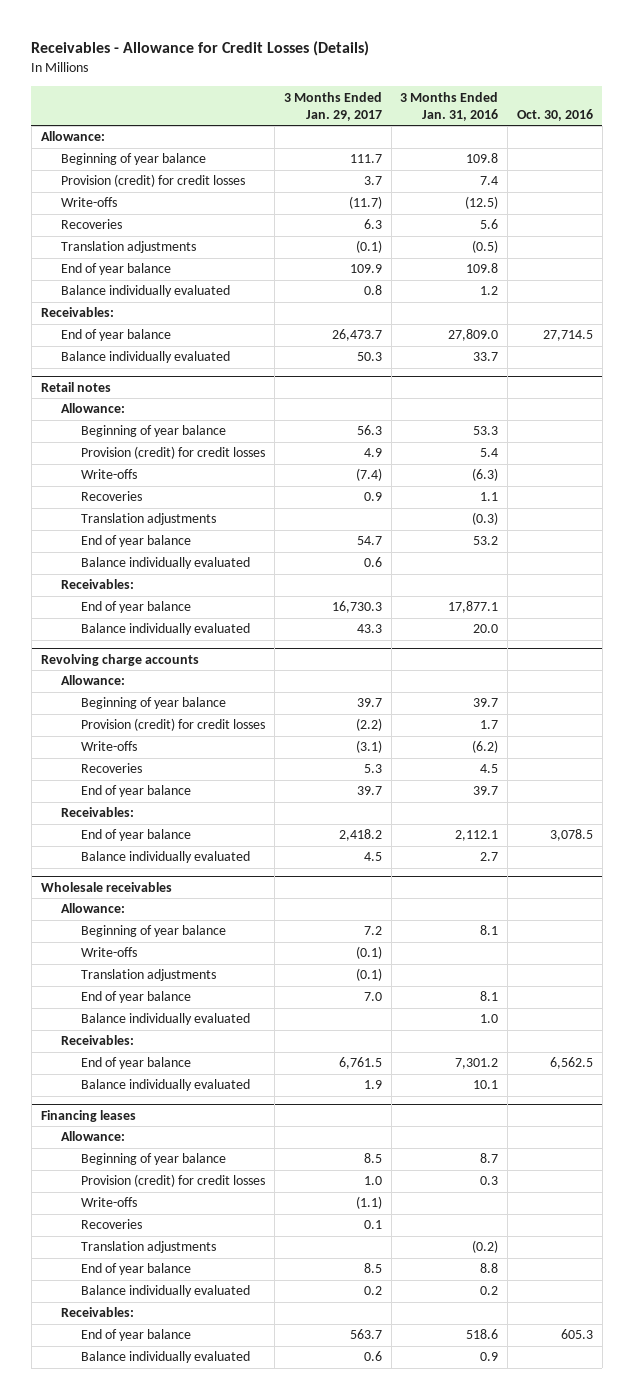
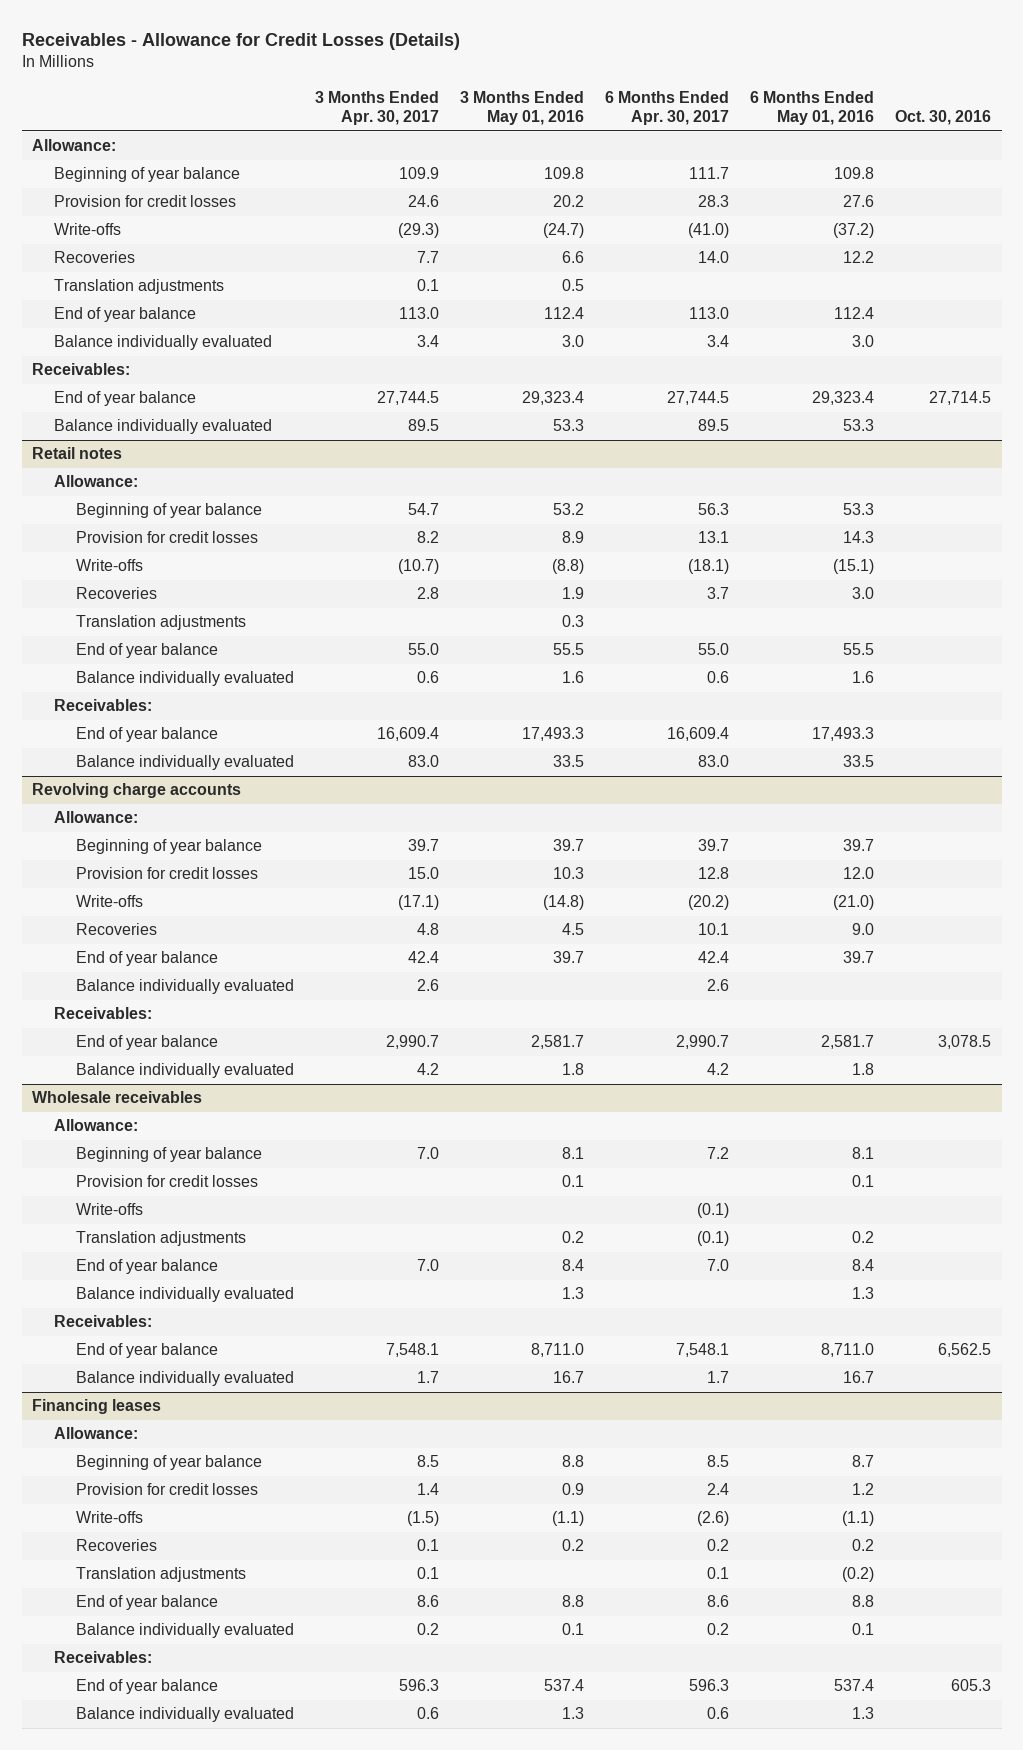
- | 3 Months Ended Jan. 29, 2017 | 3 Months Ended Jan. 31, 2016 | Oct. 30, 2016
+ | 3 Months Ended Apr. 30, 2017 | 3 Months Ended May 01, 2016 | 6 Months Ended Apr. 30, 2017 | 6 Months Ended May 01, 2016 | Oct. 30, 2016
- Provision (credit) for credit losses | 3.7 | 7.4 |
+ Provision for credit losses | 24.6 | 20.2 | 28.3 | 27.6 |
@ Retail notes
- Provision (credit) for credit losses | 4.9 | 5.4 |
+ Provision for credit losses | 8.2 | 8.9 | 13.1 | 14.3 |
@ Revolving charge accounts
- Provision (credit) for credit losses | (2.2) | 1.7 |
+ Provision for credit losses | 15.0 | 10.3 | 12.8 | 12.0 |
+ Balance individually evaluated | 2.6 | | 2.6 | |
@ Wholesale receivables
+ Provision for credit losses | | 0.1 | | 0.1 |
@ Financing leases
- Provision (credit) for credit losses | 1.0 | 0.3 |
+ Provision for credit losses | 1.4 | 0.9 | 2.4 | 1.2 |

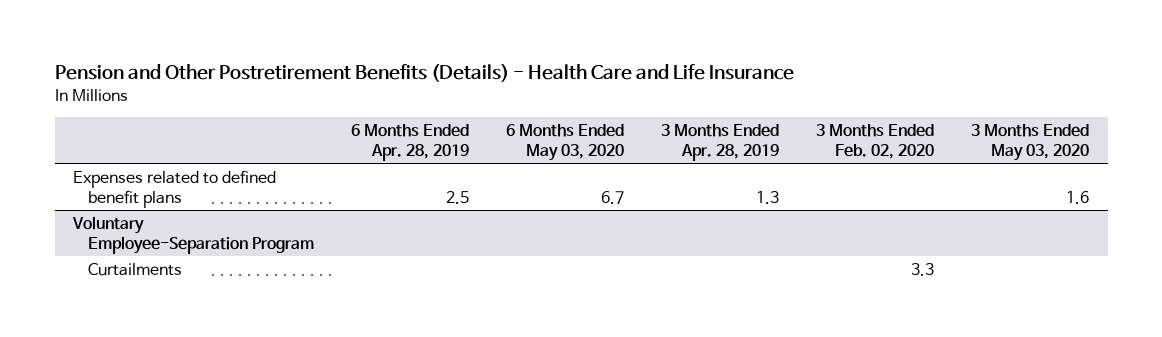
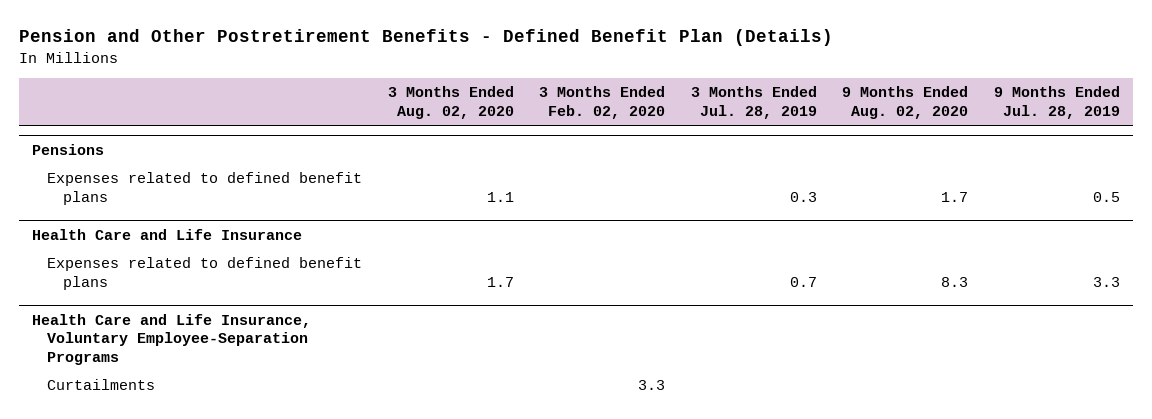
- Pension and Other Postretirement Benefits (Details) - Health Care and Life Insurance
+ Pension and Other Postretirement Benefits - Defined Benefit Plan (Details)
- | 6 Months Ended Apr. 28, 2019 | 6 Months Ended May 03, 2020 | 3 Months Ended Apr. 28, 2019 | 3 Months Ended Feb. 02, 2020 | 3 Months Ended May 03, 2020
+ | 3 Months Ended Aug. 02, 2020 | 3 Months Ended Feb. 02, 2020 | 3 Months Ended Jul. 28, 2019 | 9 Months Ended Aug. 02, 2020 | 9 Months Ended Jul. 28, 2019
- Expenses related to defined benefit plans | 2.5 | 6.7 | 1.3 | | 1.6
- Voluntary Employee-Separation Program
- Curtailments | | | | 3.3 |
+ Pensions
+ Expenses related to defined benefit plans | 1.1 | | 0.3 | 1.7 | 0.5
+ Health Care and Life Insurance
+ Expenses related to defined benefit plans | 1.7 | | 0.7 | 8.3 | 3.3
+ Health Care and Life Insurance, Voluntary Employee-Separation Programs
+ Curtailments | | 3.3 | | |

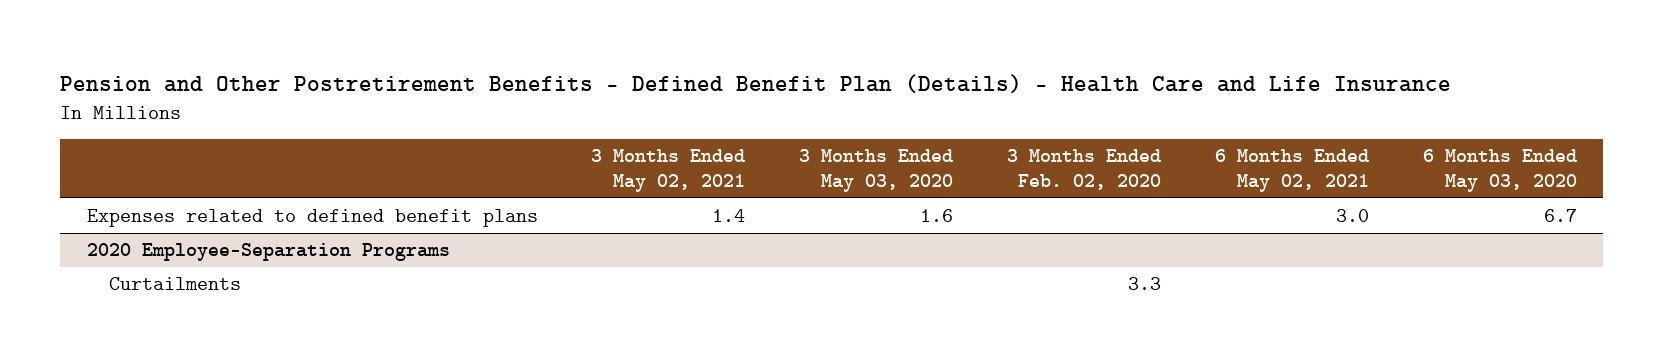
- Pension and Other Postretirement Benefits - Defined Benefit Plan (Details)
+ Pension and Other Postretirement Benefits - Defined Benefit Plan (Details) - Health Care and Life Insurance
- | 3 Months Ended Aug. 02, 2020 | 3 Months Ended Feb. 02, 2020 | 3 Months Ended Jul. 28, 2019 | 9 Months Ended Aug. 02, 2020 | 9 Months Ended Jul. 28, 2019
+ | 3 Months Ended May 02, 2021 | 3 Months Ended May 03, 2020 | 3 Months Ended Feb. 02, 2020 | 6 Months Ended May 02, 2021 | 6 Months Ended May 03, 2020
- Pensions
- Expenses related to defined benefit plans | 1.1 | | 0.3 | 1.7 | 0.5
- Health Care and Life Insurance
- Expenses related to defined benefit plans | 1.7 | | 0.7 | 8.3 | 3.3
- Health Care and Life Insurance, Voluntary Employee-Separation Programs
- Curtailments | | 3.3 | | |
+ Expenses related to defined benefit plans | 1.4 | 1.6 | | 3.0 | 6.7
+ 2020 Employee-Separation Programs
+ Curtailments | | | 3.3 | |

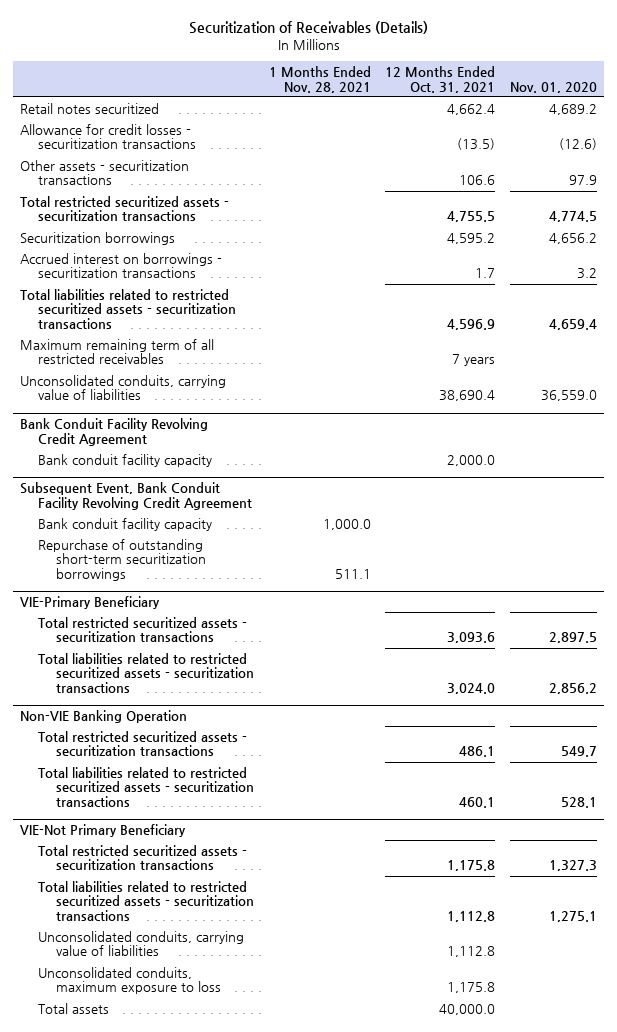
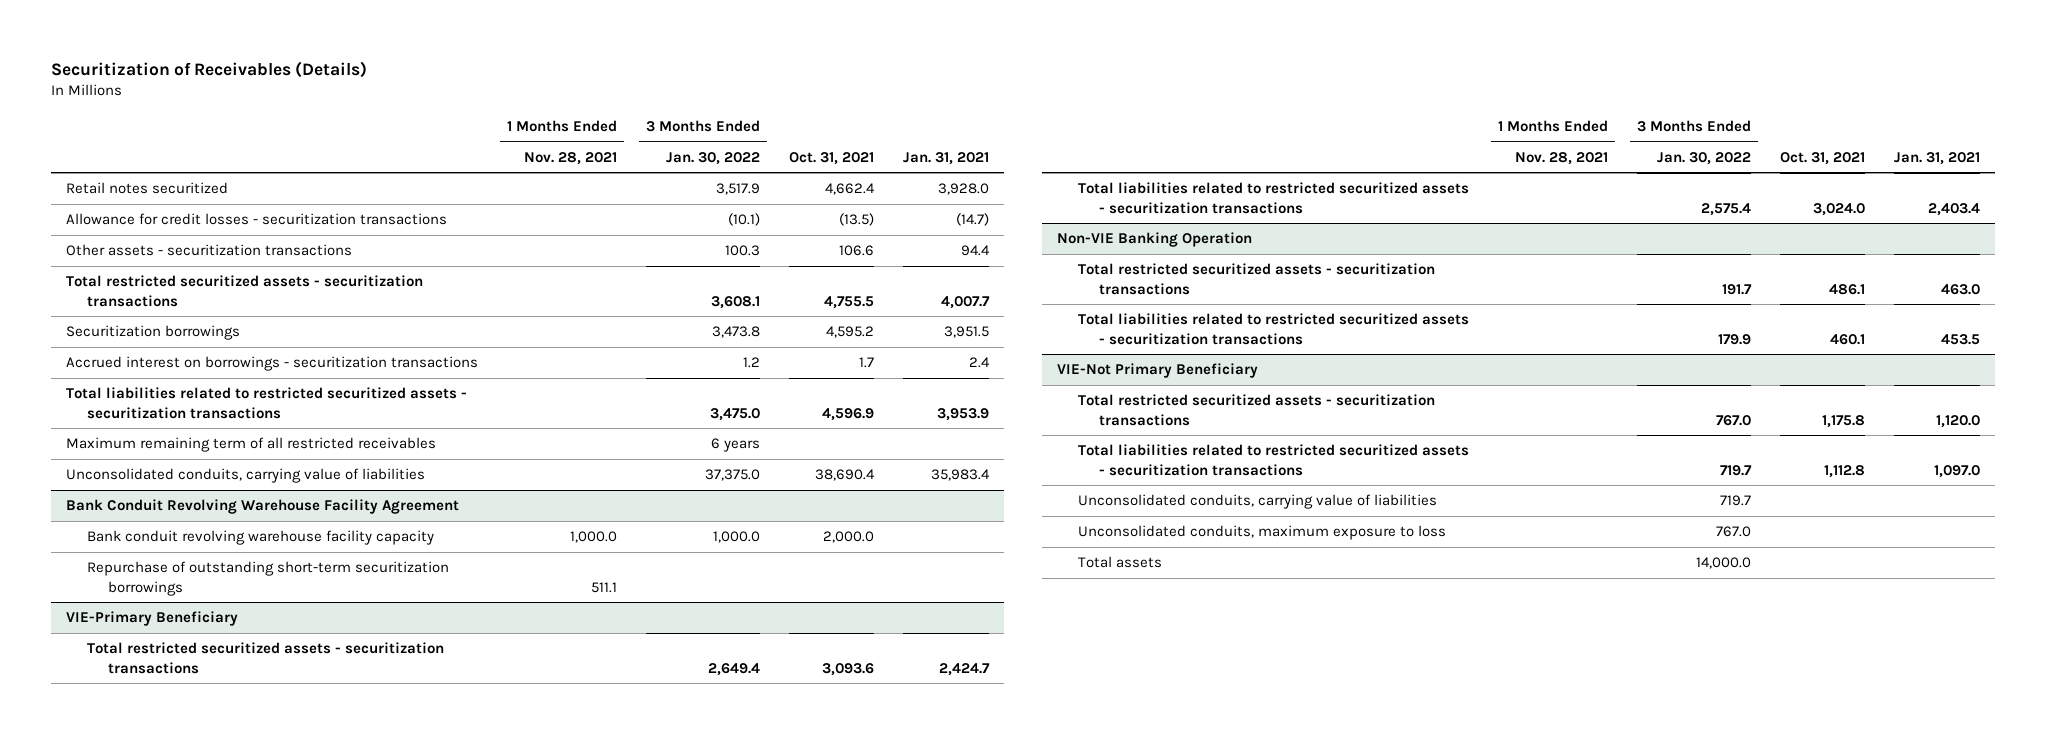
- | 1 Months Ended Nov. 28, 2021 | 12 Months Ended Oct. 31, 2021 | Nov. 01, 2020
+ | 1 Months Ended Nov. 28, 2021 | 3 Months Ended Jan. 30, 2022 | Oct. 31, 2021 | Jan. 31, 2021
- Bank Conduit Facility Revolving Credit Agreement
- Bank conduit facility capacity | | 2,000.0 |
- Subsequent Event, Bank Conduit Facility Revolving Credit Agreement
- Bank conduit facility capacity | 1,000.0 | |
+ Bank Conduit Revolving Warehouse Facility Agreement
+ Bank conduit revolving warehouse facility capacity | 1,000.0 | 1,000.0 | 2,000.0 |

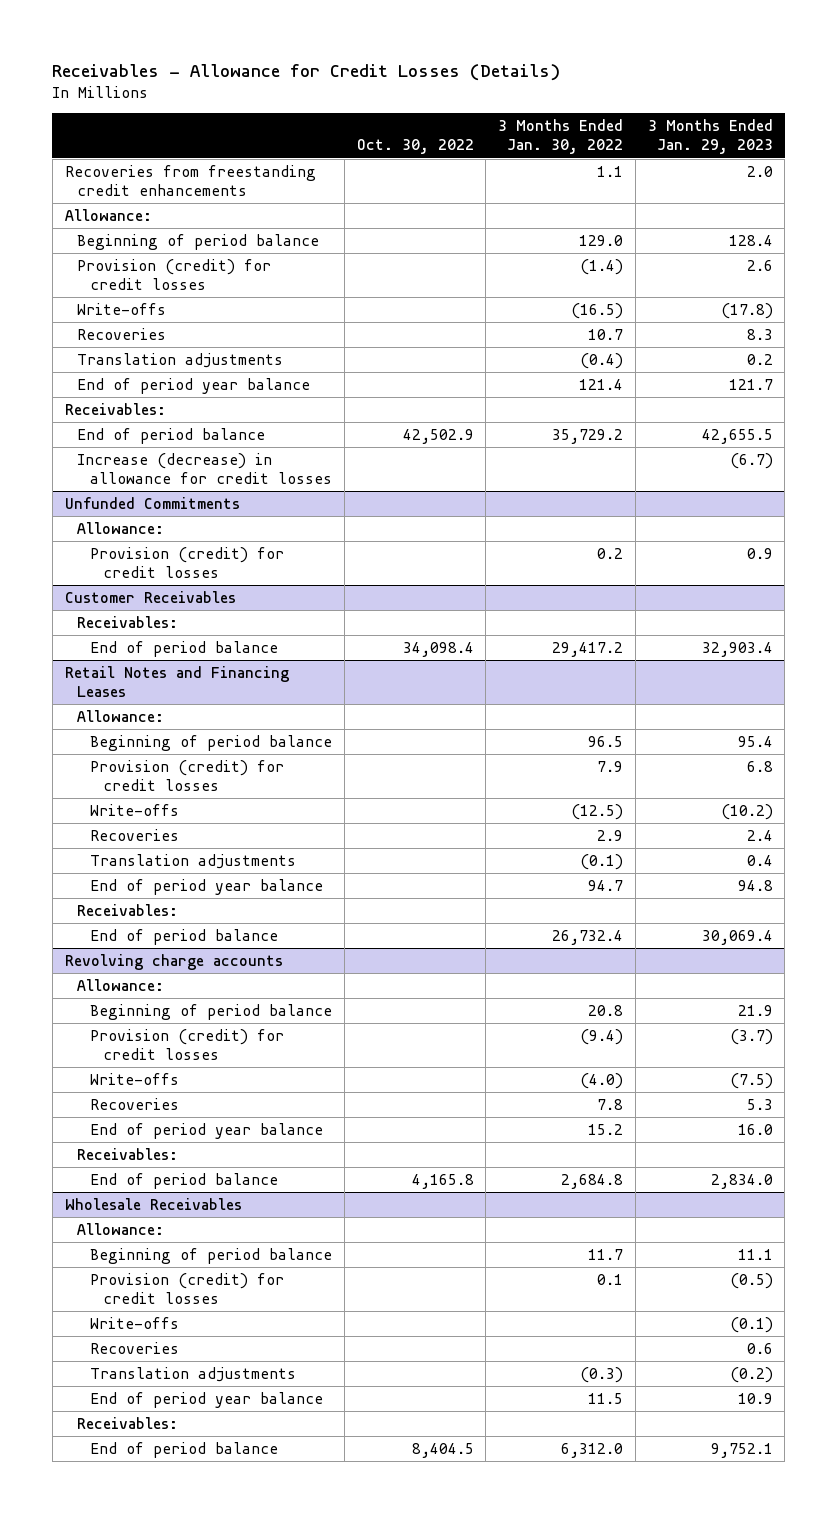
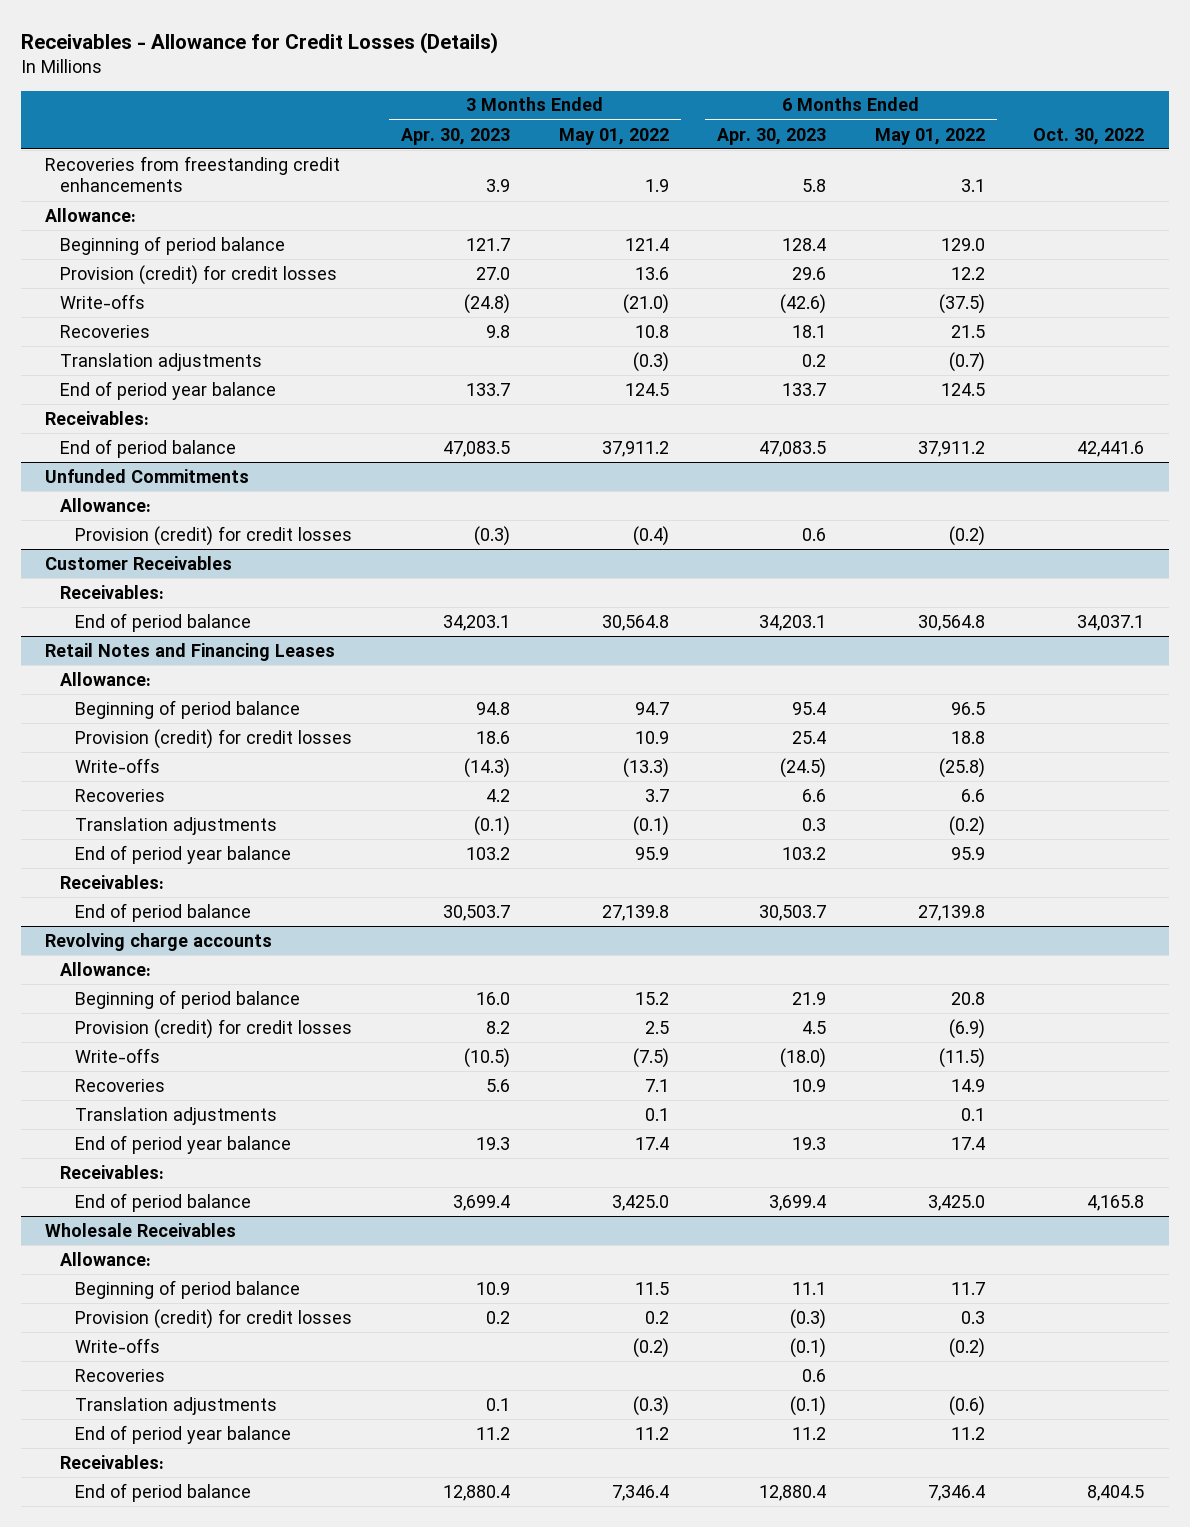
- | Oct. 30, 2022 | 3 Months Ended Jan. 30, 2022 | 3 Months Ended Jan. 29, 2023
+ | 3 Months Ended Apr. 30, 2023 | 3 Months Ended May 01, 2022 | 6 Months Ended Apr. 30, 2023 | 6 Months Ended May 01, 2022 | Oct. 30, 2022
- End of period balance | 42,502.9 | 35,729.2 | 42,655.5
- Increase (decrease) in allowance for credit losses | | | (6.7)
+ End of period balance | 47,083.5 | 37,911.2 | 47,083.5 | 37,911.2 | 42,441.6
@ Customer Receivables
- End of period balance | 34,098.4 | 29,417.2 | 32,903.4
+ End of period balance | 34,203.1 | 30,564.8 | 34,203.1 | 30,564.8 | 34,037.1
@ Revolving charge accounts
+ Translation adjustments | | 0.1 | | 0.1 |

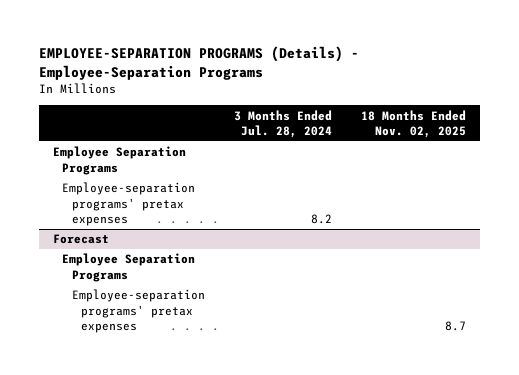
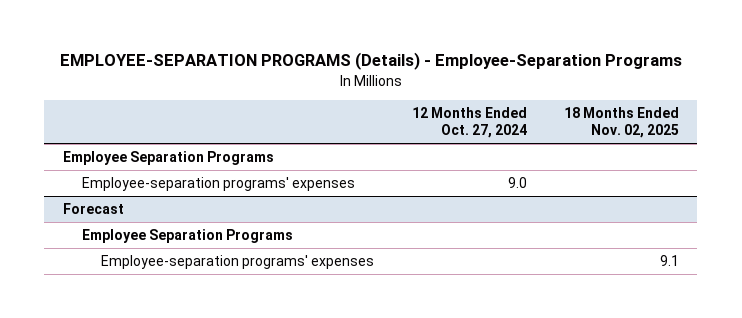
- | 3 Months Ended Jul. 28, 2024 | 18 Months Ended Nov. 02, 2025
+ | 12 Months Ended Oct. 27, 2024 | 18 Months Ended Nov. 02, 2025
- Employee-separation programs' pretax expenses | 8.2 |
+ Employee-separation programs' expenses | 9.0 |
@ Forecast
- Employee-separation programs' pretax expenses | | 8.7
+ Employee-separation programs' expenses | | 9.1

